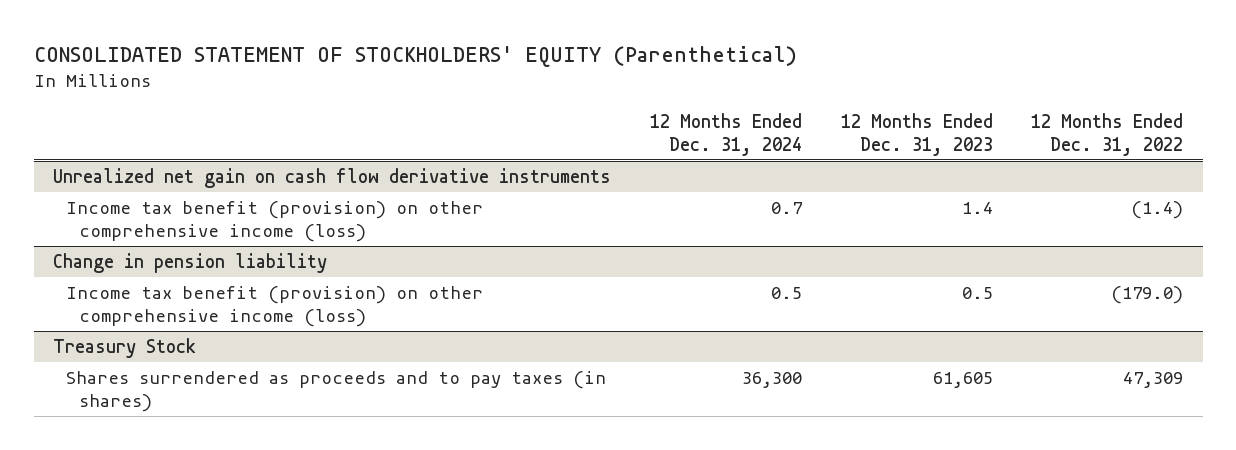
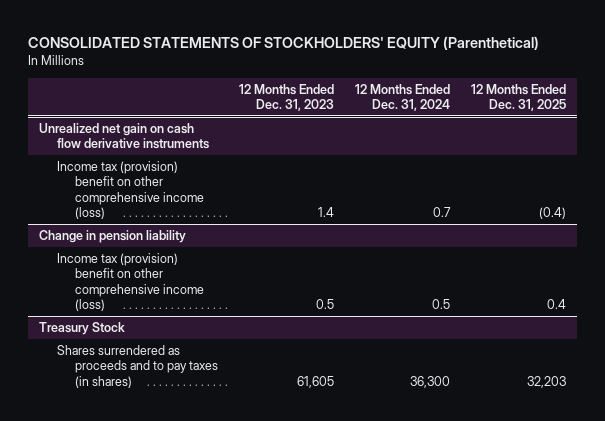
- CONSOLIDATED STATEMENT OF STOCKHOLDERS' EQUITY (Parenthetical)
+ CONSOLIDATED STATEMENTS OF STOCKHOLDERS' EQUITY (Parenthetical)
- | 12 Months Ended Dec. 31, 2024 | 12 Months Ended Dec. 31, 2023 | 12 Months Ended Dec. 31, 2022
+ | 12 Months Ended Dec. 31, 2023 | 12 Months Ended Dec. 31, 2024 | 12 Months Ended Dec. 31, 2025
@ Unrealized net gain on cash flow derivative instruments
- Income tax benefit (provision) on other comprehensive income (loss) | 0.7 | 1.4 | (1.4)
+ Income tax (provision) benefit on other comprehensive income (loss) | 1.4 | 0.7 | (0.4)
@ Change in pension liability
- Income tax benefit (provision) on other comprehensive income (loss) | 0.5 | 0.5 | (179.0)
+ Income tax (provision) benefit on other comprehensive income (loss) | 0.5 | 0.5 | 0.4

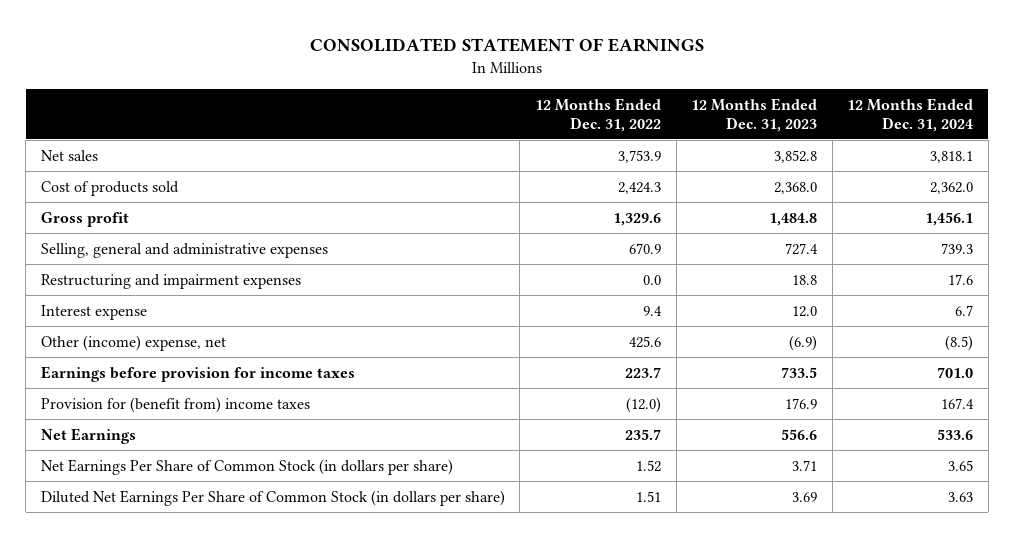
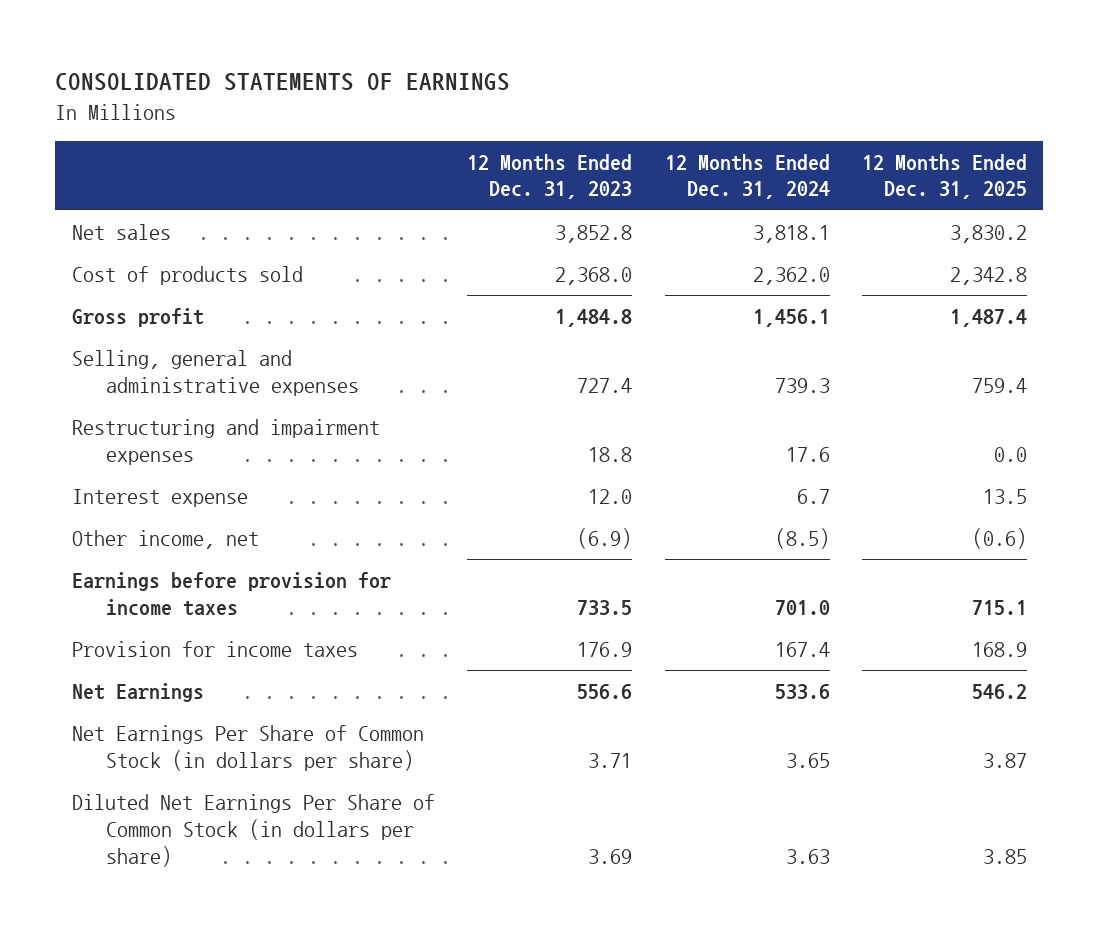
- CONSOLIDATED STATEMENT OF EARNINGS
+ CONSOLIDATED STATEMENTS OF EARNINGS
- | 12 Months Ended Dec. 31, 2022 | 12 Months Ended Dec. 31, 2023 | 12 Months Ended Dec. 31, 2024
+ | 12 Months Ended Dec. 31, 2023 | 12 Months Ended Dec. 31, 2024 | 12 Months Ended Dec. 31, 2025
- Other (income) expense, net | 425.6 | (6.9) | (8.5)
+ Other income, net | (6.9) | (8.5) | (0.6)
- Provision for (benefit from) income taxes | (12.0) | 176.9 | 167.4
+ Provision for income taxes | 176.9 | 167.4 | 168.9

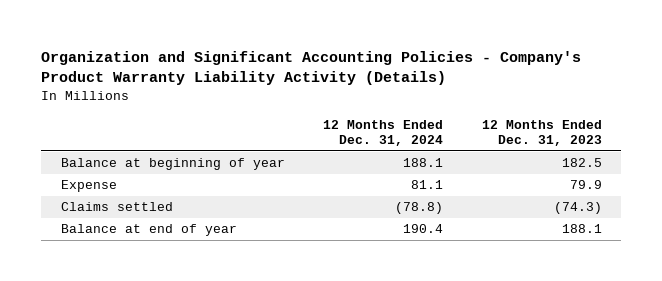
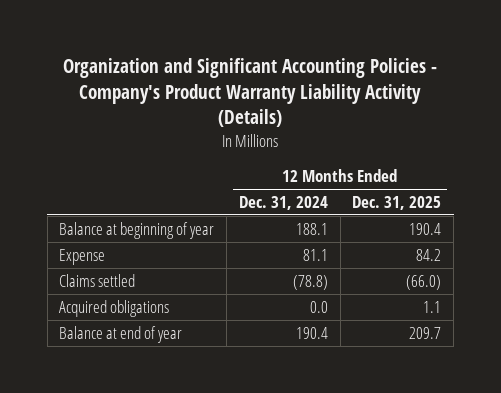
- | 12 Months Ended Dec. 31, 2024 | 12 Months Ended Dec. 31, 2023
+ | 12 Months Ended Dec. 31, 2024 | 12 Months Ended Dec. 31, 2025
+ Acquired obligations | 0.0 | 1.1

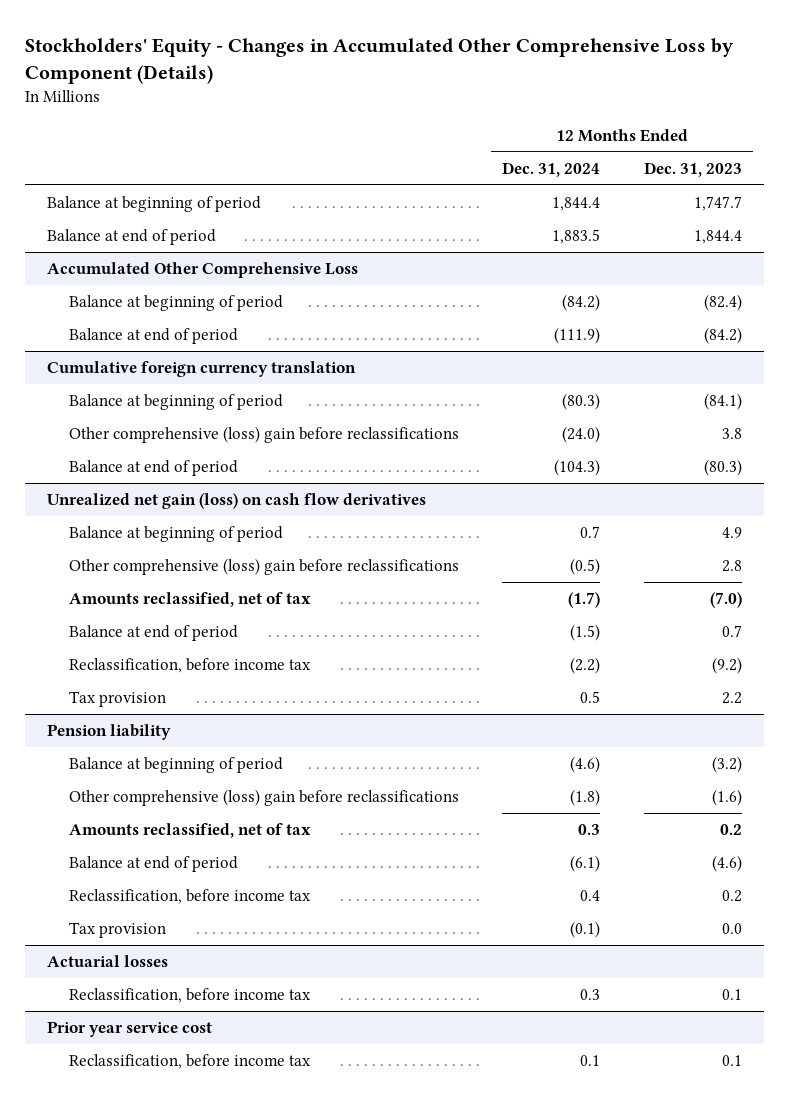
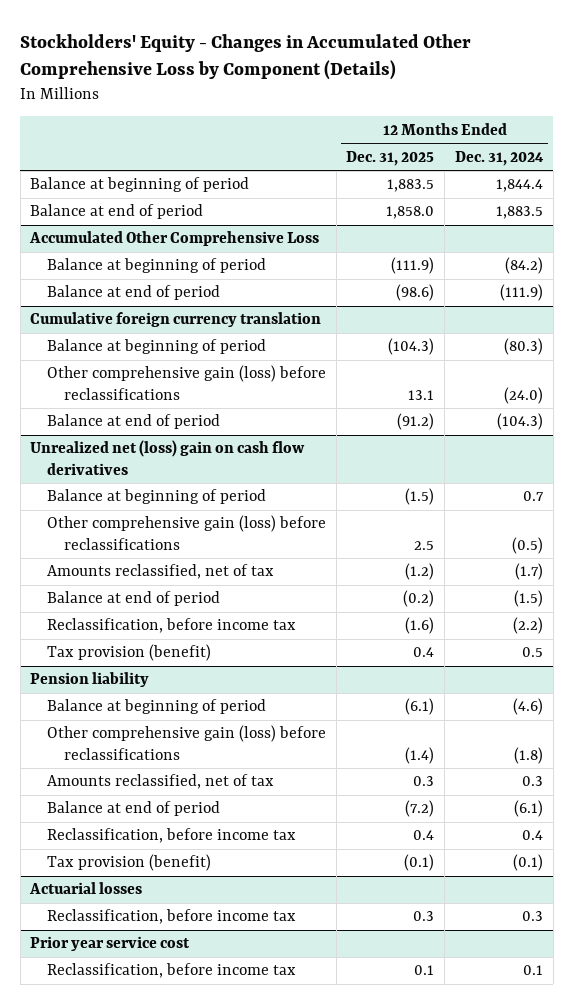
- | 12 Months Ended Dec. 31, 2024 | 12 Months Ended Dec. 31, 2023
+ | 12 Months Ended Dec. 31, 2025 | 12 Months Ended Dec. 31, 2024
@ Cumulative foreign currency translation
- Other comprehensive (loss) gain before reclassifications | (24.0) | 3.8
+ Other comprehensive gain (loss) before reclassifications | 13.1 | (24.0)
- Unrealized net gain (loss) on cash flow derivatives
+ Unrealized net (loss) gain on cash flow derivatives
- Other comprehensive (loss) gain before reclassifications | (0.5) | 2.8
+ Other comprehensive gain (loss) before reclassifications | 2.5 | (0.5)
- Tax provision | 0.5 | 2.2
+ Tax provision (benefit) | 0.4 | 0.5
@ Pension liability
- Other comprehensive (loss) gain before reclassifications | (1.8) | (1.6)
+ Other comprehensive gain (loss) before reclassifications | (1.4) | (1.8)
- Tax provision | (0.1) | 0.0
+ Tax provision (benefit) | (0.1) | (0.1)

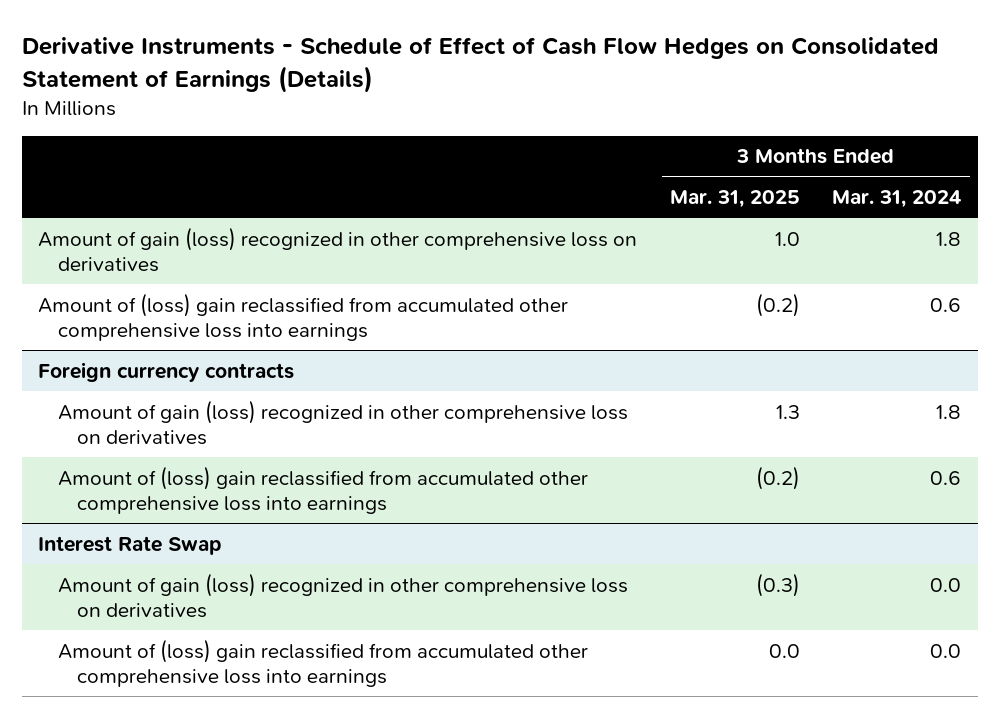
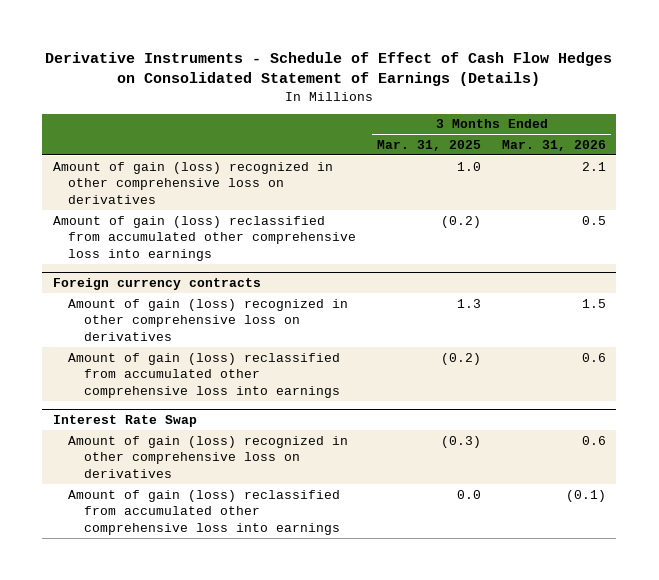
- | 3 Months Ended Mar. 31, 2025 | 3 Months Ended Mar. 31, 2024
+ | 3 Months Ended Mar. 31, 2025 | 3 Months Ended Mar. 31, 2026
- Amount of (loss) gain reclassified from accumulated other comprehensive loss into earnings | (0.2) | 0.6
+ Amount of gain (loss) reclassified from accumulated other comprehensive loss into earnings | (0.2) | 0.5
@ Foreign currency contracts
- Amount of (loss) gain reclassified from accumulated other comprehensive loss into earnings | (0.2) | 0.6
+ Amount of gain (loss) reclassified from accumulated other comprehensive loss into earnings | (0.2) | 0.6
@ Interest Rate Swap
- Amount of (loss) gain reclassified from accumulated other comprehensive loss into earnings | 0.0 | 0.0
+ Amount of gain (loss) reclassified from accumulated other comprehensive loss into earnings | 0.0 | (0.1)

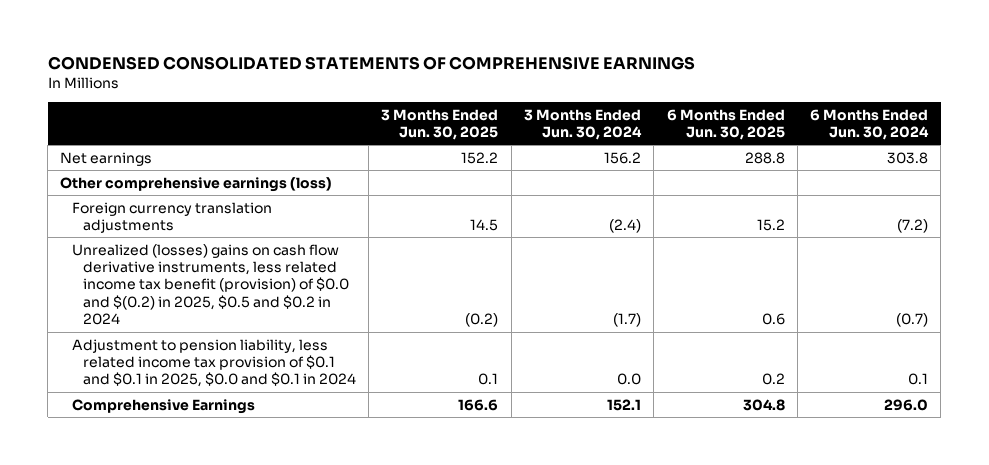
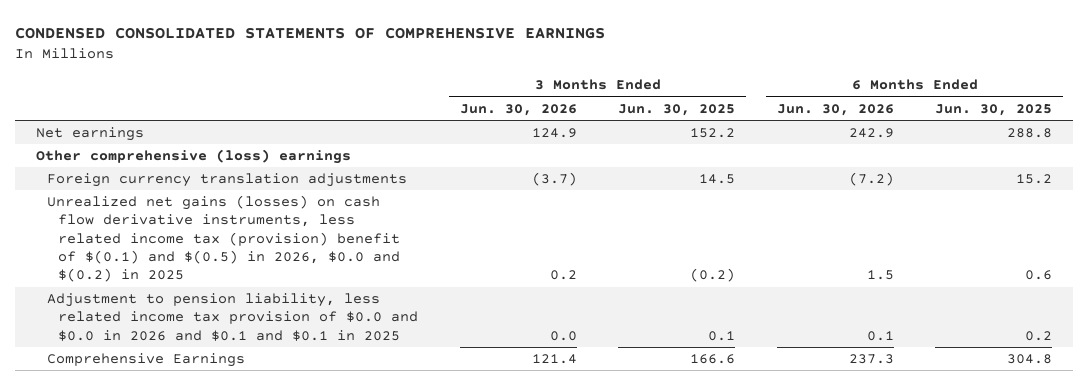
- | 3 Months Ended Jun. 30, 2025 | 3 Months Ended Jun. 30, 2024 | 6 Months Ended Jun. 30, 2025 | 6 Months Ended Jun. 30, 2024
+ | 3 Months Ended Jun. 30, 2026 | 3 Months Ended Jun. 30, 2025 | 6 Months Ended Jun. 30, 2026 | 6 Months Ended Jun. 30, 2025
- Other comprehensive earnings (loss)
+ Other comprehensive (loss) earnings
- Unrealized (losses) gains on cash flow derivative instruments, less related income tax benefit (provision) of $0.0 and $(0.2) in 2025, $0.5 and $0.2 in 2024 | (0.2) | (1.7) | 0.6 | (0.7)
- Adjustment to pension liability, less related income tax provision of $0.1 and $0.1 in 2025, $0.0 and $0.1 in 2024 | 0.1 | 0.0 | 0.2 | 0.1
+ Unrealized net gains (losses) on cash flow derivative instruments, less related income tax (provision) benefit of $(0.1) and $(0.5) in 2026, $0.0 and $(0.2) in 2025 | 0.2 | (0.2) | 1.5 | 0.6
+ Adjustment to pension liability, less related income tax provision of $0.0 and $0.0 in 2026 and $0.1 and $0.1 in 2025 | 0.0 | 0.1 | 0.1 | 0.2

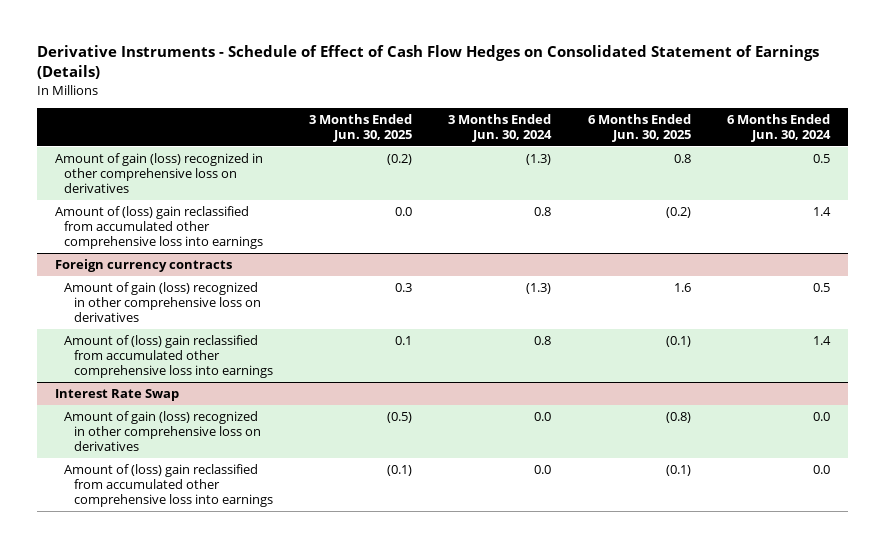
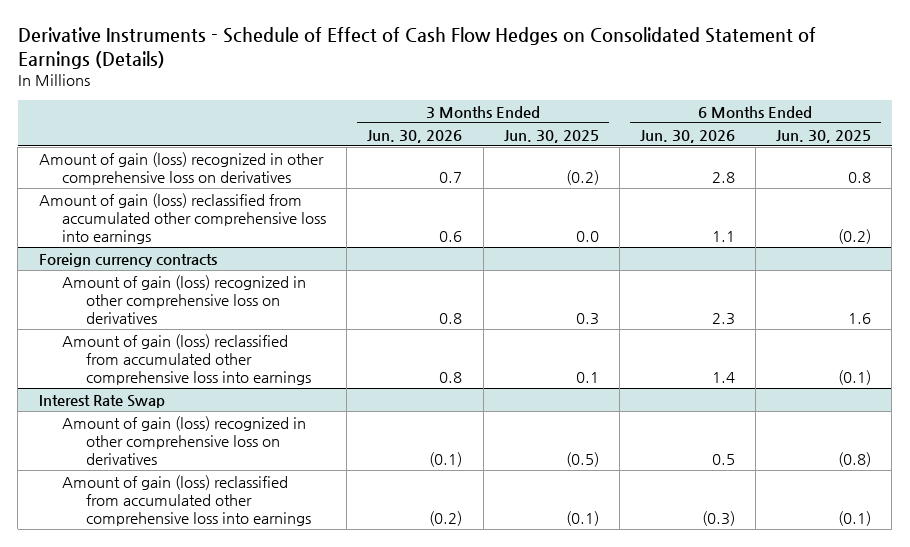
- | 3 Months Ended Jun. 30, 2025 | 3 Months Ended Jun. 30, 2024 | 6 Months Ended Jun. 30, 2025 | 6 Months Ended Jun. 30, 2024
+ | 3 Months Ended Jun. 30, 2026 | 3 Months Ended Jun. 30, 2025 | 6 Months Ended Jun. 30, 2026 | 6 Months Ended Jun. 30, 2025
- Amount of (loss) gain reclassified from accumulated other comprehensive loss into earnings | 0.0 | 0.8 | (0.2) | 1.4
+ Amount of gain (loss) reclassified from accumulated other comprehensive loss into earnings | 0.6 | 0.0 | 1.1 | (0.2)
@ Foreign currency contracts
- Amount of (loss) gain reclassified from accumulated other comprehensive loss into earnings | 0.1 | 0.8 | (0.1) | 1.4
+ Amount of gain (loss) reclassified from accumulated other comprehensive loss into earnings | 0.8 | 0.1 | 1.4 | (0.1)
@ Interest Rate Swap
- Amount of (loss) gain reclassified from accumulated other comprehensive loss into earnings | (0.1) | 0.0 | (0.1) | 0.0
+ Amount of gain (loss) reclassified from accumulated other comprehensive loss into earnings | (0.2) | (0.1) | (0.3) | (0.1)

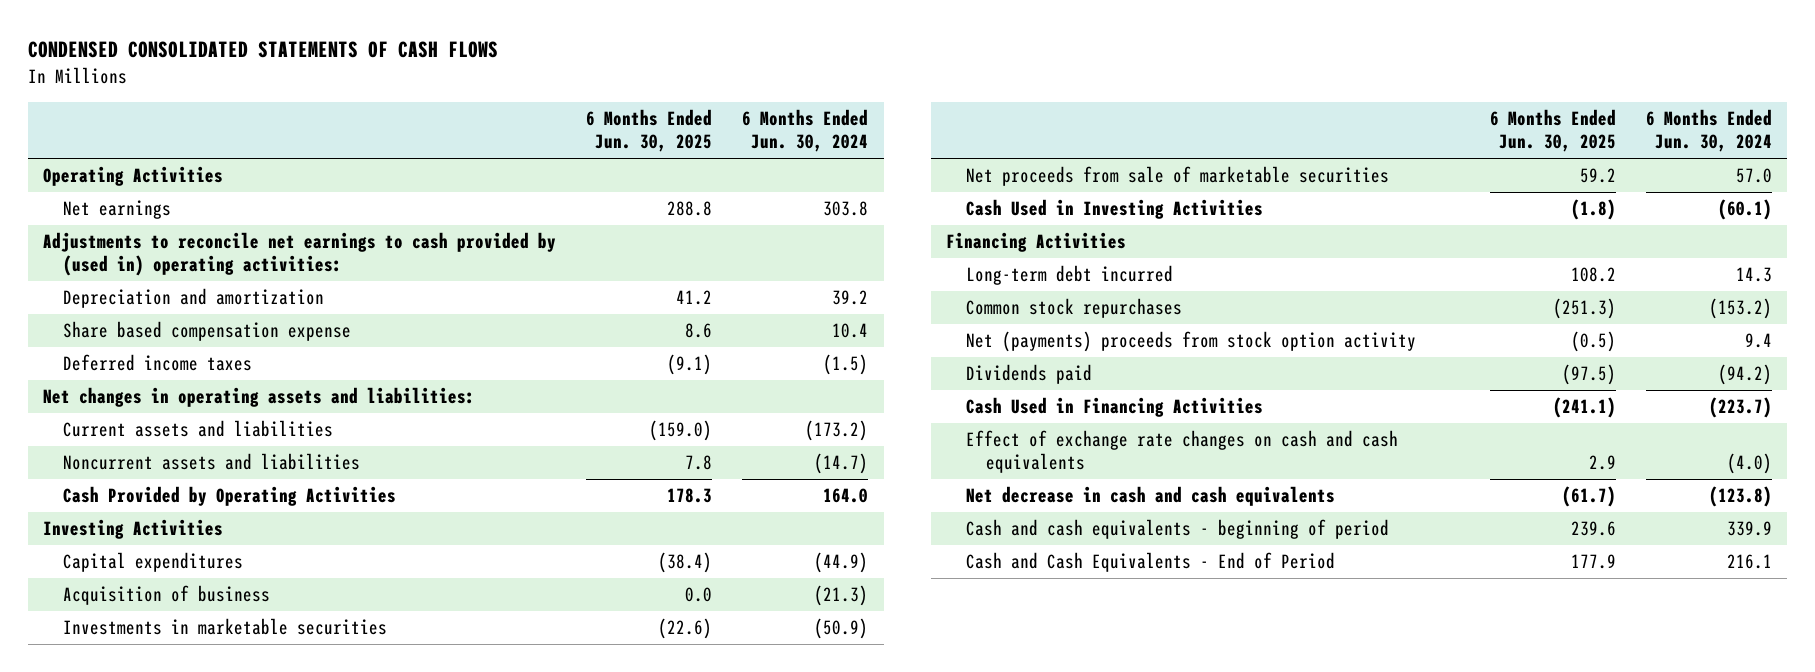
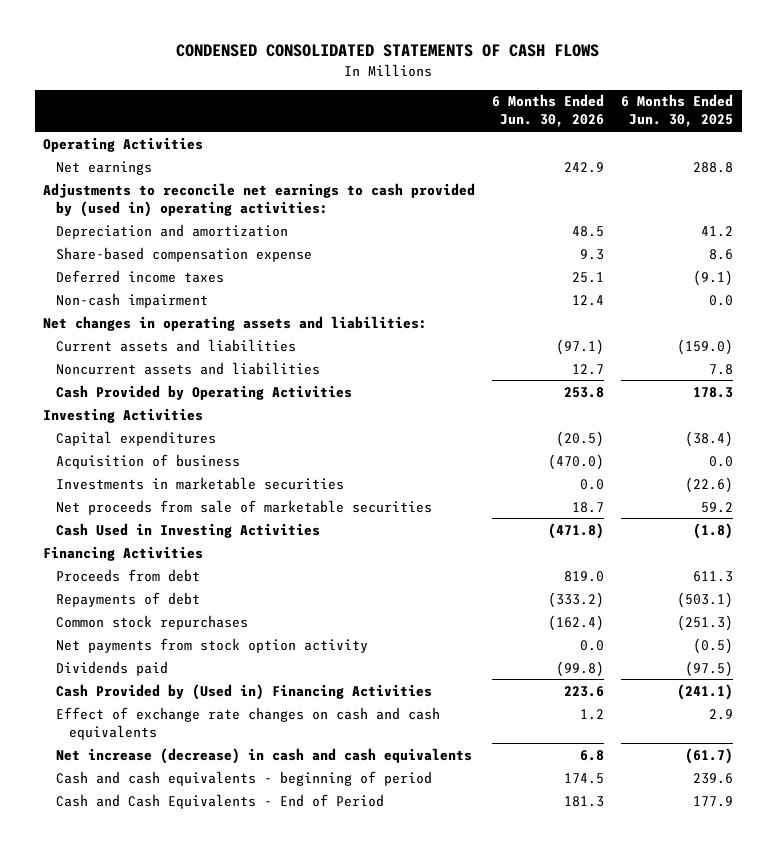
- | 6 Months Ended Jun. 30, 2025 | 6 Months Ended Jun. 30, 2024
+ | 6 Months Ended Jun. 30, 2026 | 6 Months Ended Jun. 30, 2025
- Share based compensation expense | 8.6 | 10.4
+ Share-based compensation expense | 9.3 | 8.6
+ Non-cash impairment | 12.4 | 0.0
- Long-term debt incurred | 108.2 | 14.3
+ Proceeds from debt | 819.0 | 611.3
+ Repayments of debt | (333.2) | (503.1)
- Net (payments) proceeds from stock option activity | (0.5) | 9.4
+ Net payments from stock option activity | 0.0 | (0.5)
- Cash Used in Financing Activities | (241.1) | (223.7)
+ Cash Provided by (Used in) Financing Activities | 223.6 | (241.1)
- Net decrease in cash and cash equivalents | (61.7) | (123.8)
+ Net increase (decrease) in cash and cash equivalents | 6.8 | (61.7)

